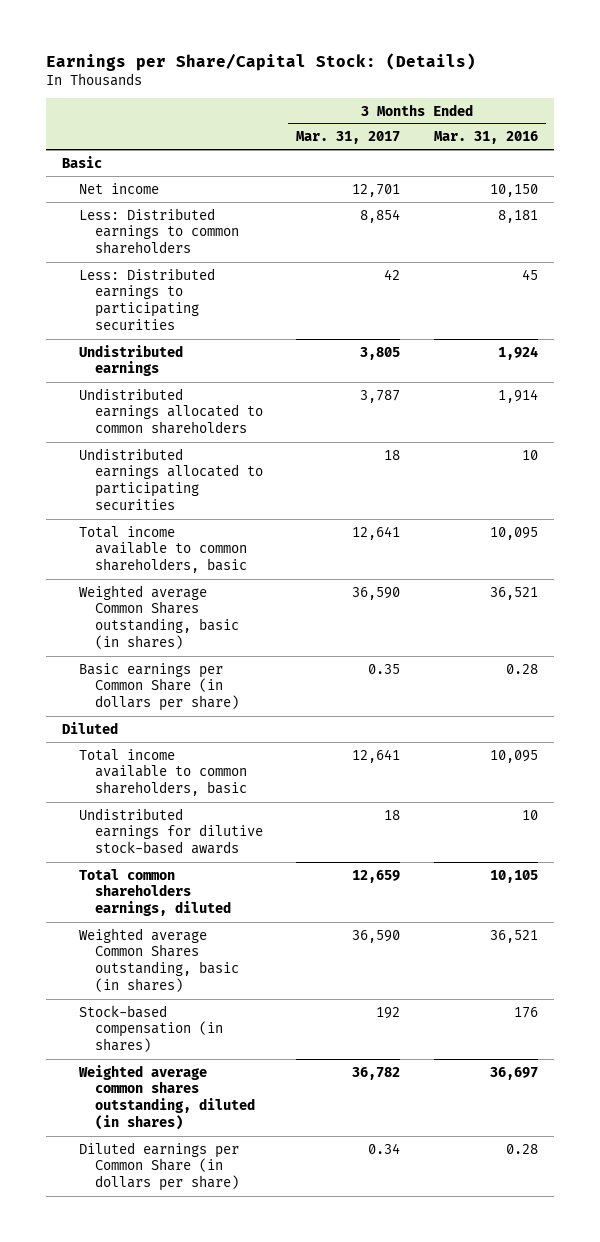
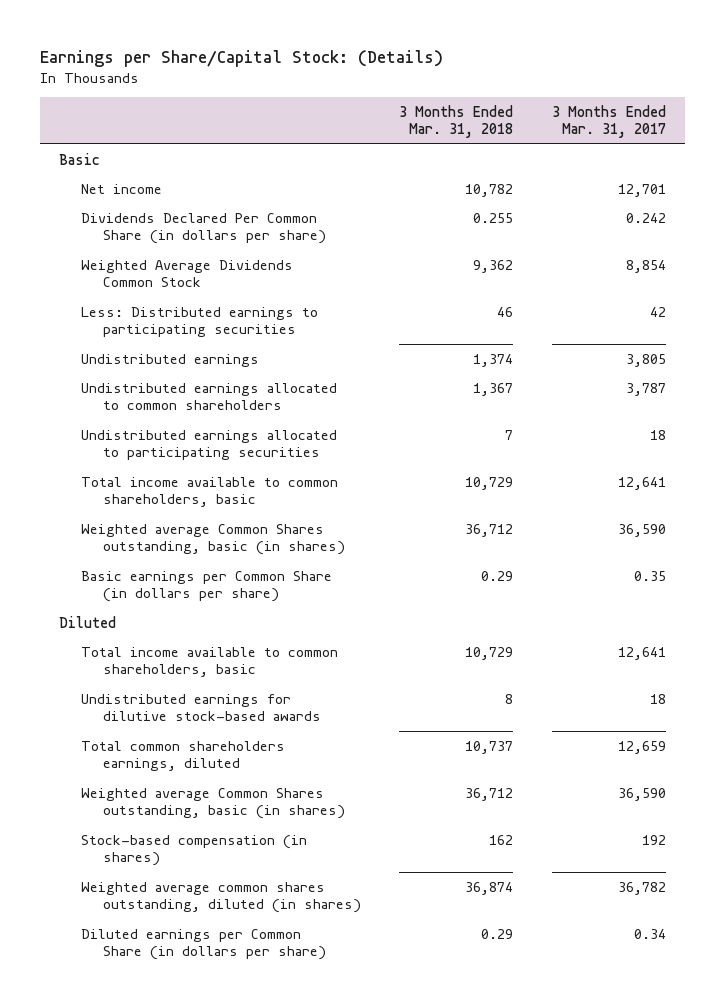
- | 3 Months Ended Mar. 31, 2017 | 3 Months Ended Mar. 31, 2016
+ | 3 Months Ended Mar. 31, 2018 | 3 Months Ended Mar. 31, 2017
- Less: Distributed earnings to common shareholders | 8,854 | 8,181
+ Dividends Declared Per Common Share (in dollars per share) | 0.255 | 0.242
+ Weighted Average Dividends Common Stock | 9,362 | 8,854

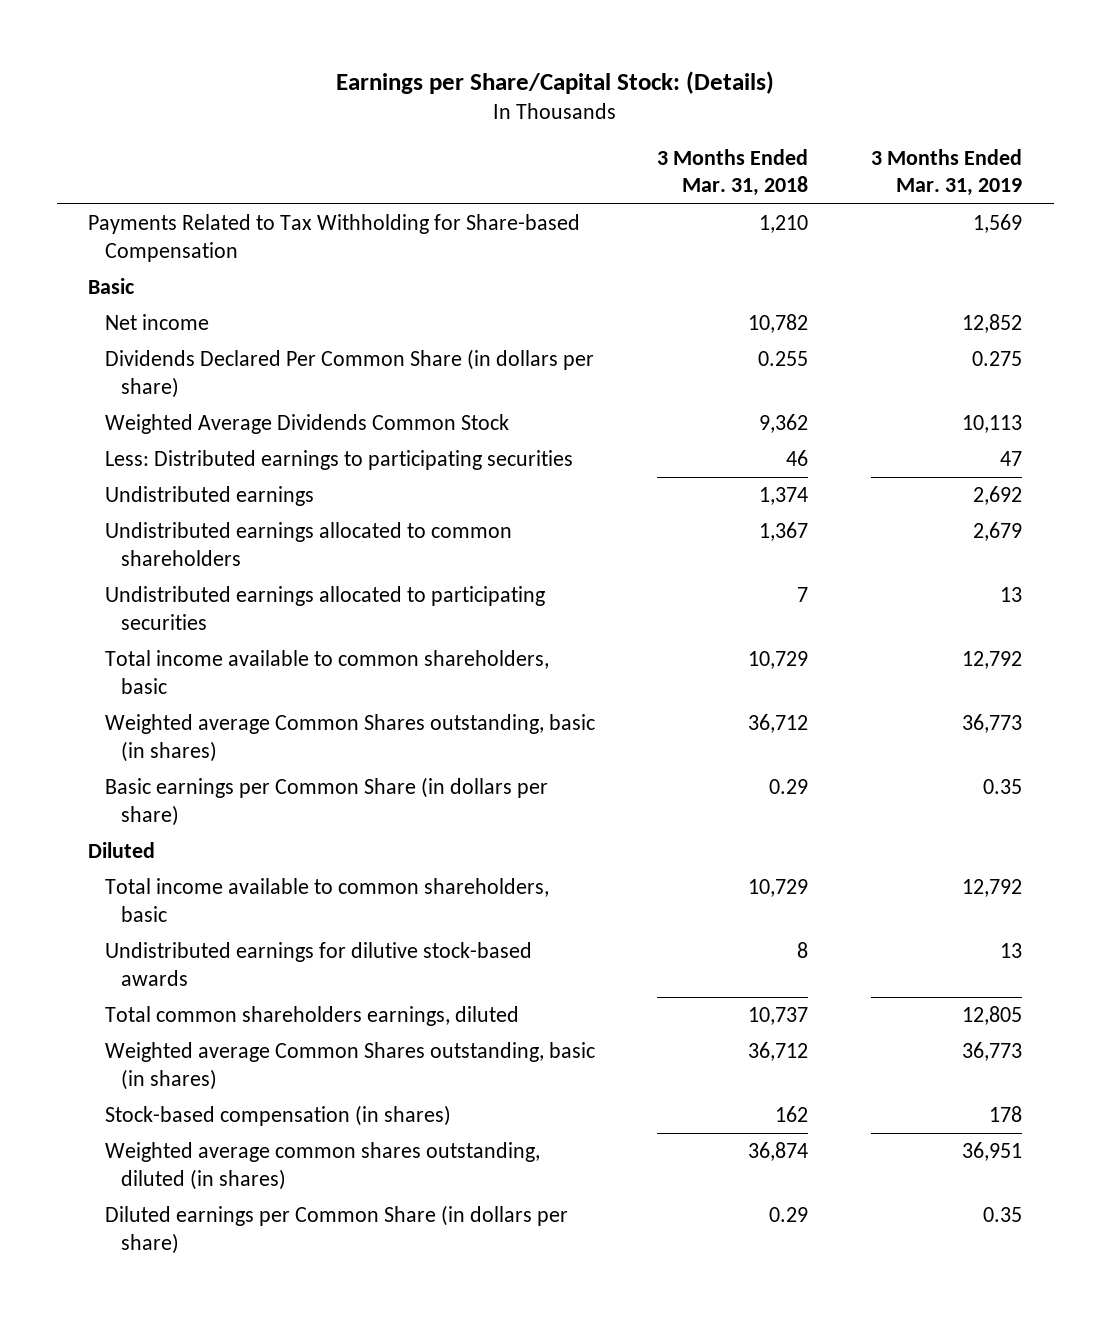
- | 3 Months Ended Mar. 31, 2018 | 3 Months Ended Mar. 31, 2017
+ | 3 Months Ended Mar. 31, 2018 | 3 Months Ended Mar. 31, 2019
+ Payments Related to Tax Withholding for Share-based Compensation | 1,210 | 1,569

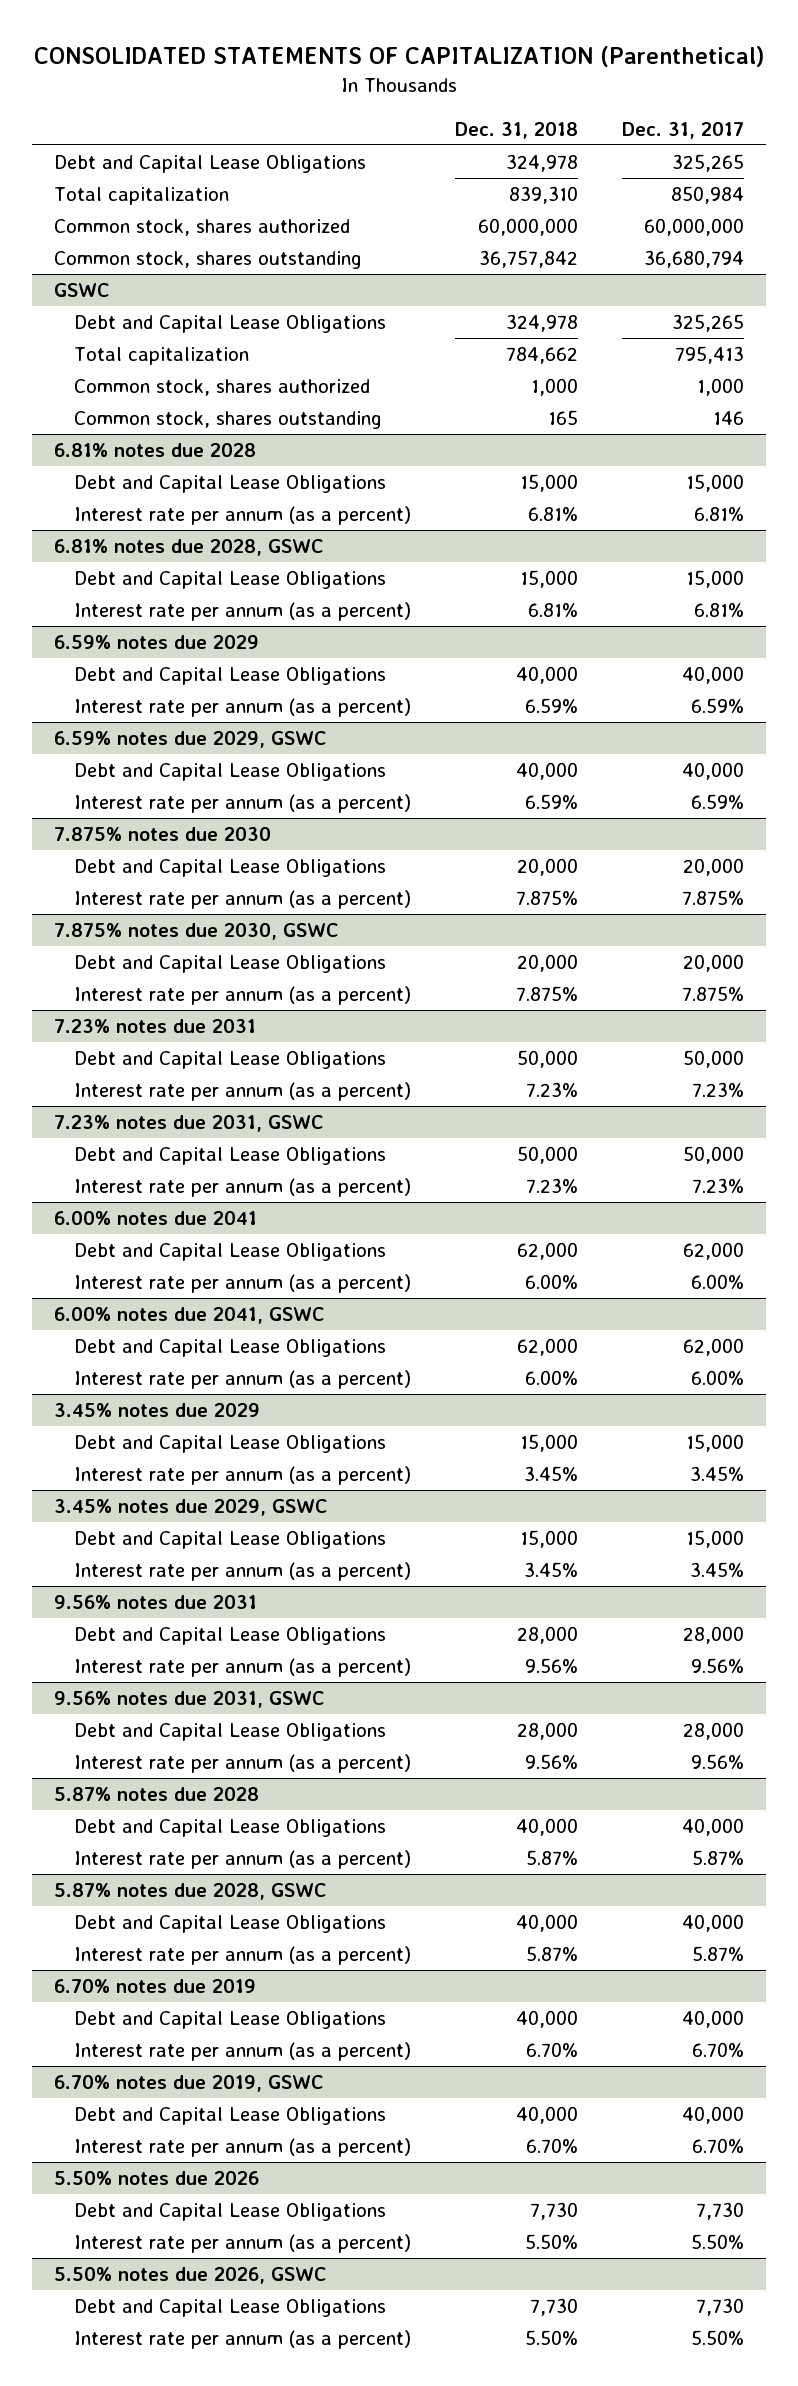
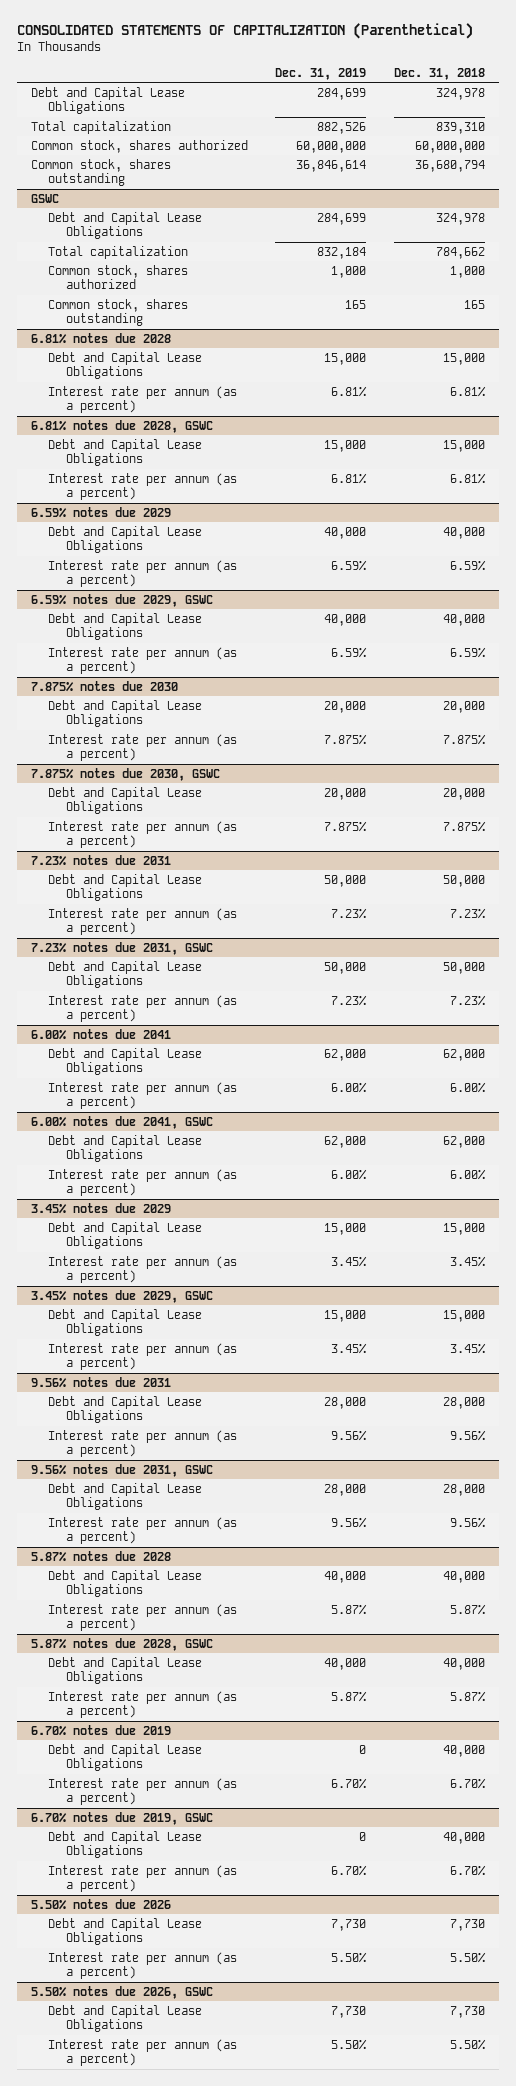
- | Dec. 31, 2018 | Dec. 31, 2017
+ | Dec. 31, 2019 | Dec. 31, 2018
- Common stock, shares outstanding | 36,757,842 | 36,680,794
+ Common stock, shares outstanding | 36,846,614 | 36,680,794

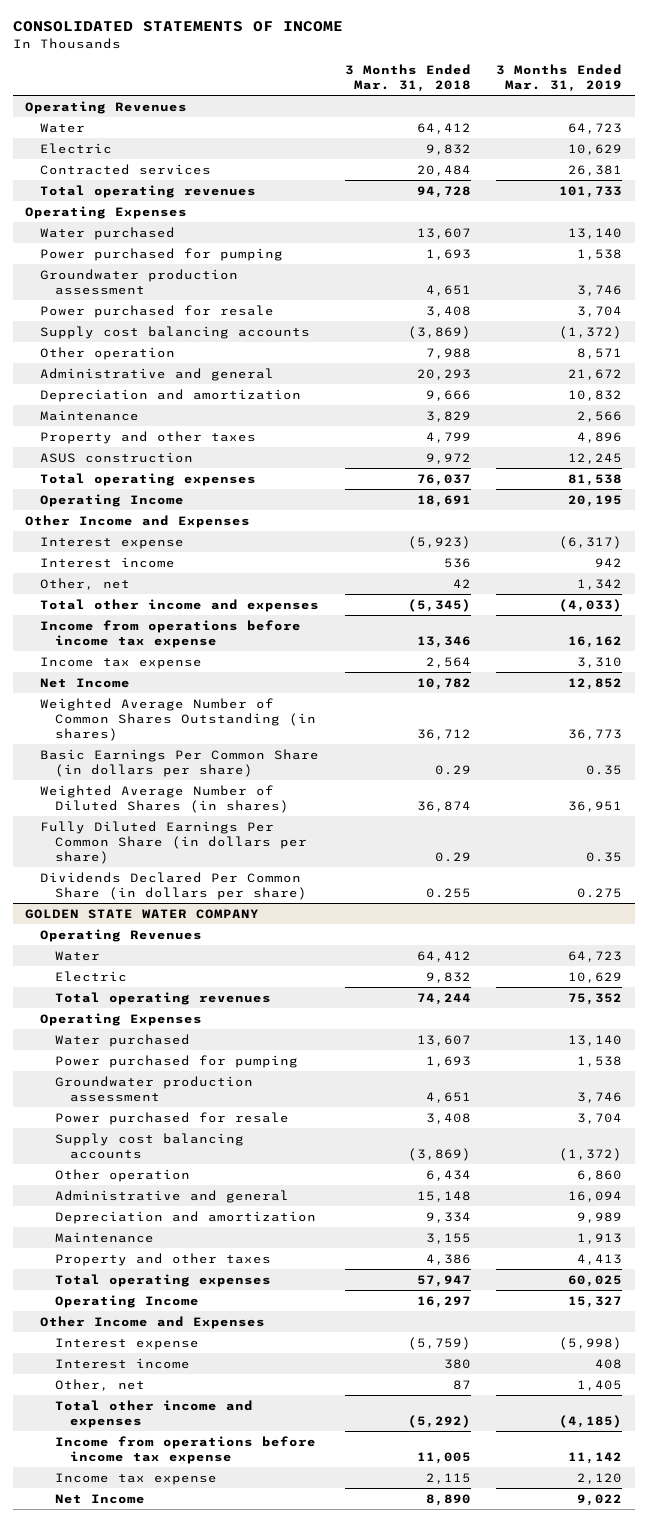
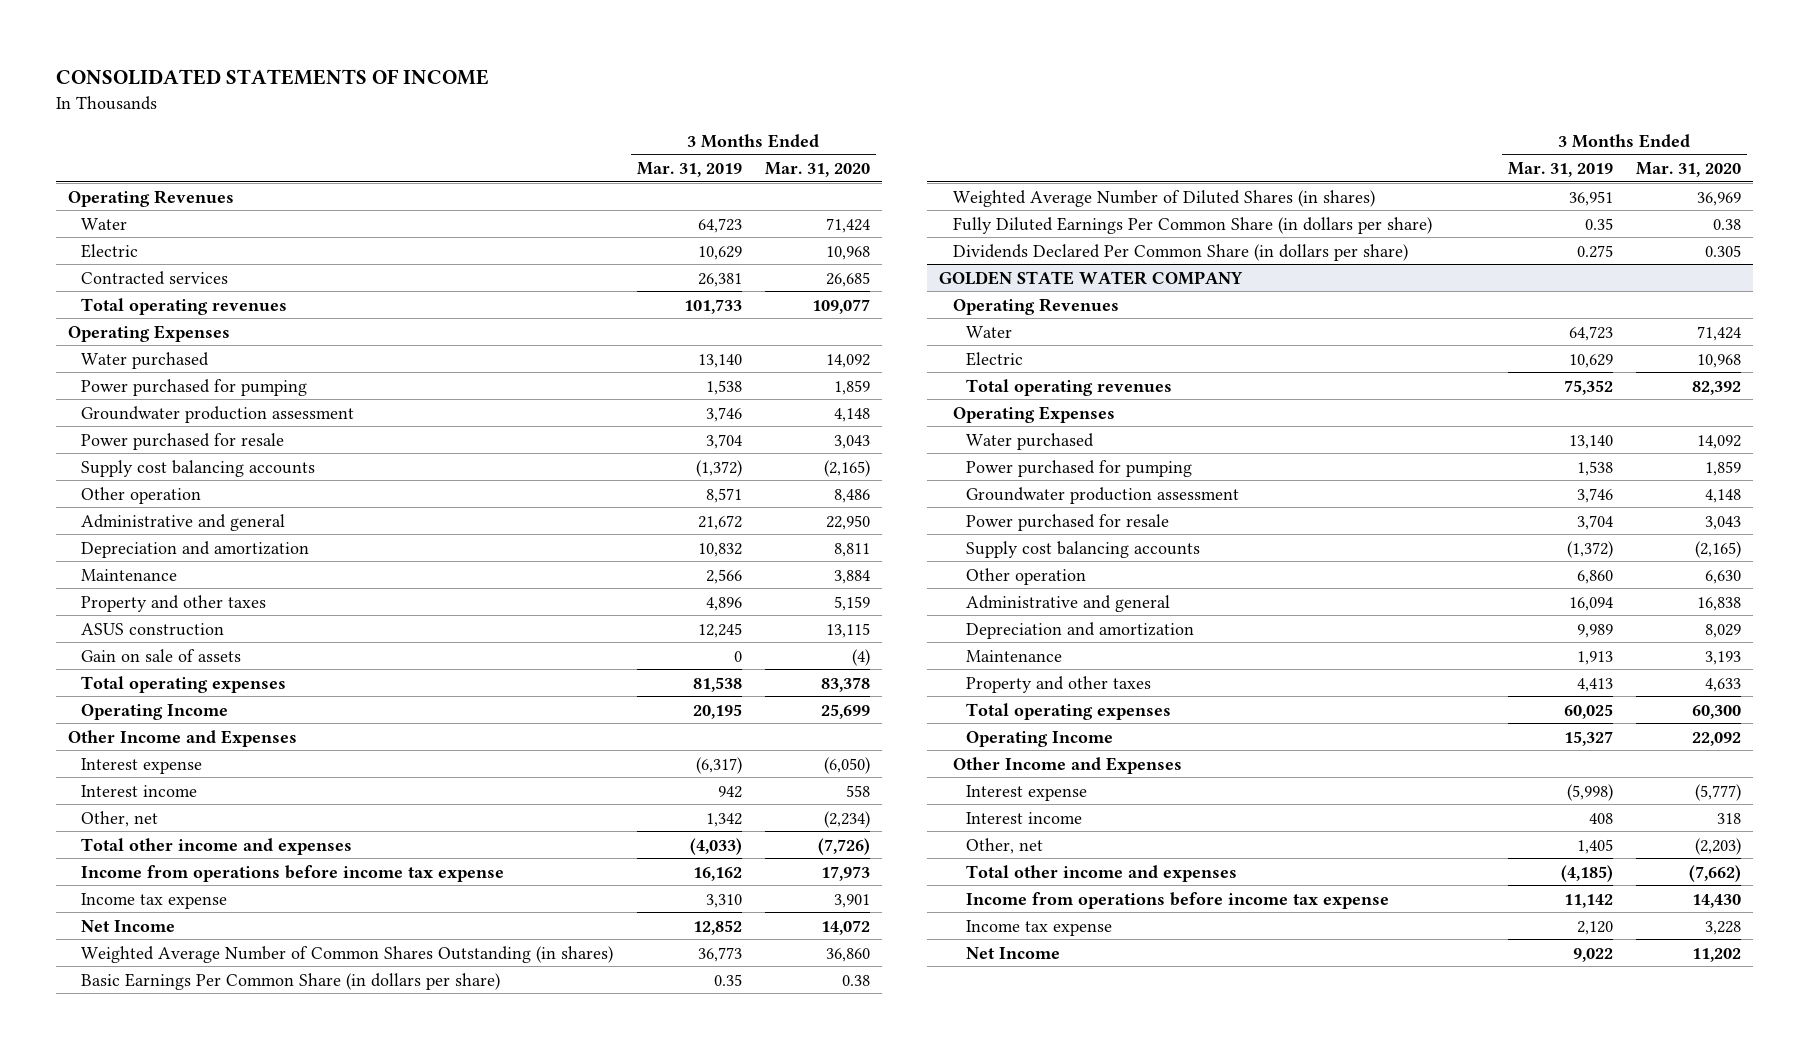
- | 3 Months Ended Mar. 31, 2018 | 3 Months Ended Mar. 31, 2019
+ | 3 Months Ended Mar. 31, 2019 | 3 Months Ended Mar. 31, 2020
+ Gain on sale of assets | 0 | (4)

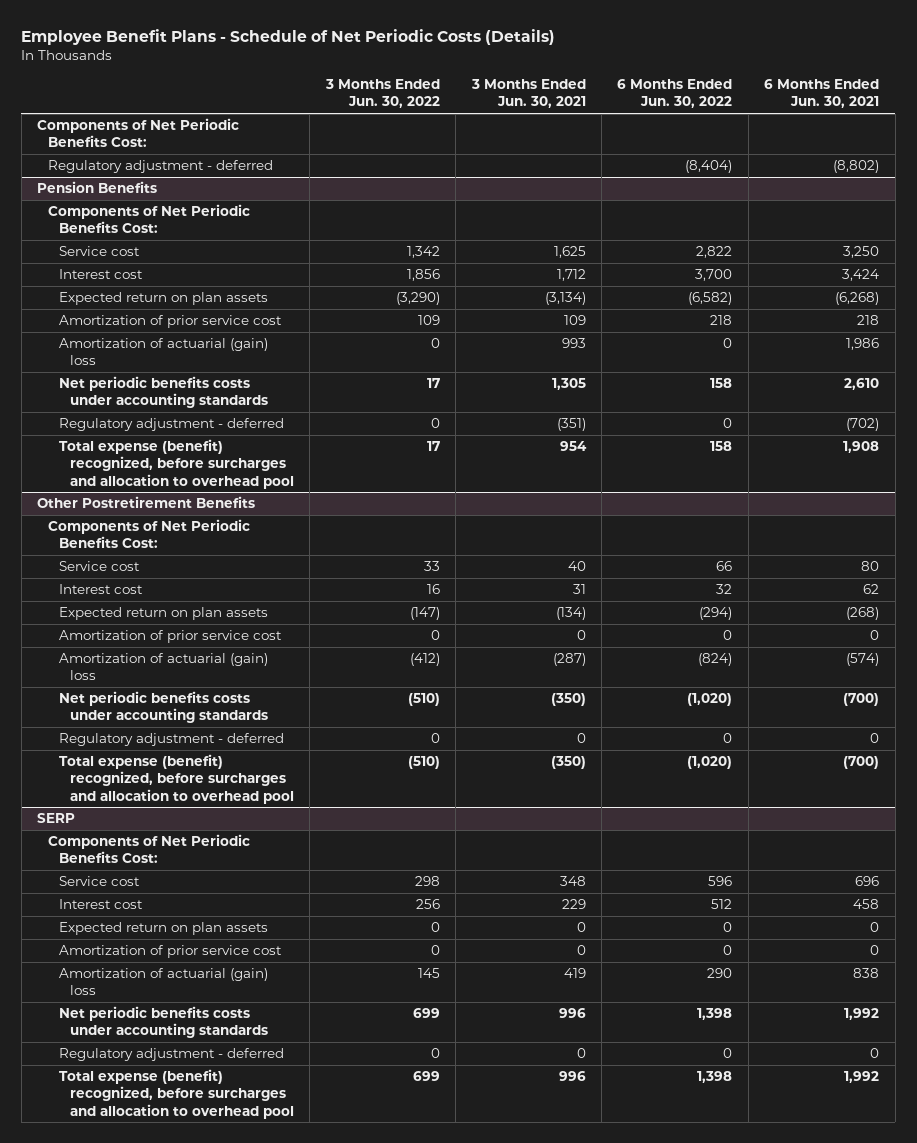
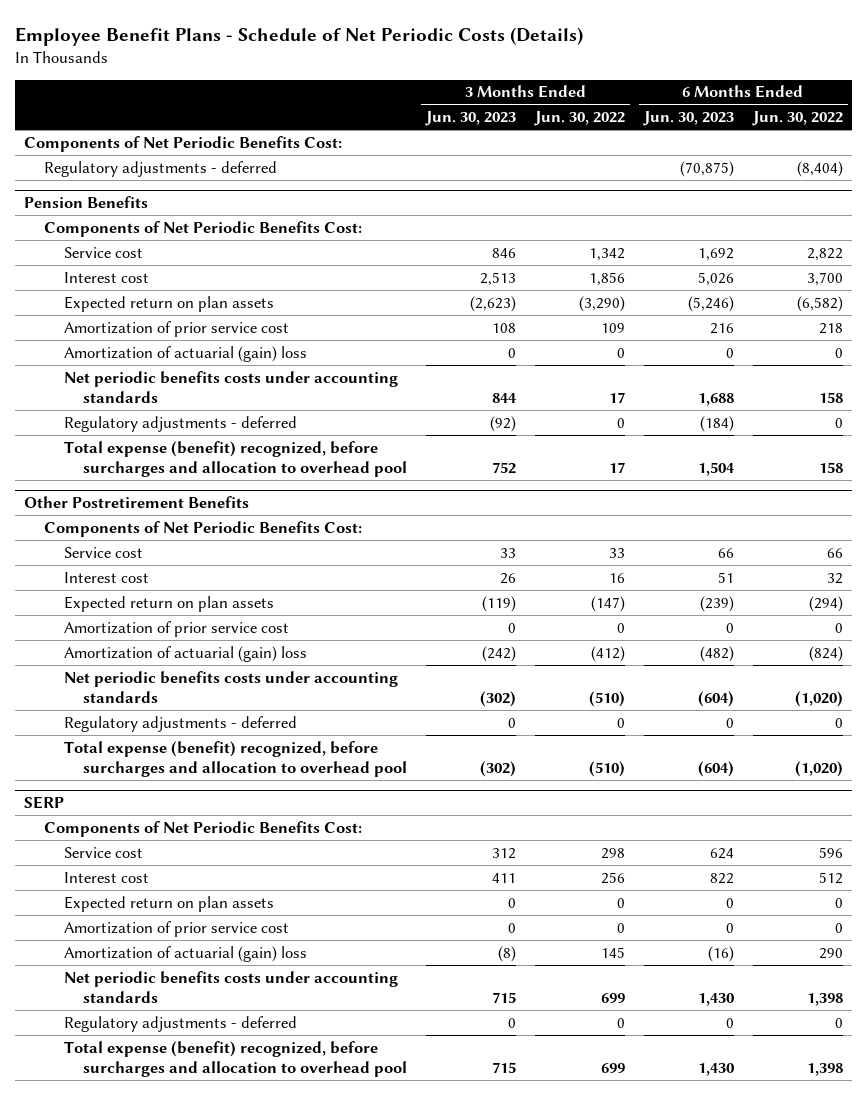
- | 3 Months Ended Jun. 30, 2022 | 3 Months Ended Jun. 30, 2021 | 6 Months Ended Jun. 30, 2022 | 6 Months Ended Jun. 30, 2021
+ | 3 Months Ended Jun. 30, 2023 | 3 Months Ended Jun. 30, 2022 | 6 Months Ended Jun. 30, 2023 | 6 Months Ended Jun. 30, 2022
- Regulatory adjustment - deferred | | | (8,404) | (8,802)
+ Regulatory adjustments - deferred | | | (70,875) | (8,404)
@ Pension Benefits
- Regulatory adjustment - deferred | 0 | (351) | 0 | (702)
+ Regulatory adjustments - deferred | (92) | 0 | (184) | 0
@ Other Postretirement Benefits
- Regulatory adjustment - deferred | 0 | 0 | 0 | 0
+ Regulatory adjustments - deferred | 0 | 0 | 0 | 0
@ SERP
- Regulatory adjustment - deferred | 0 | 0 | 0 | 0
+ Regulatory adjustments - deferred | 0 | 0 | 0 | 0

